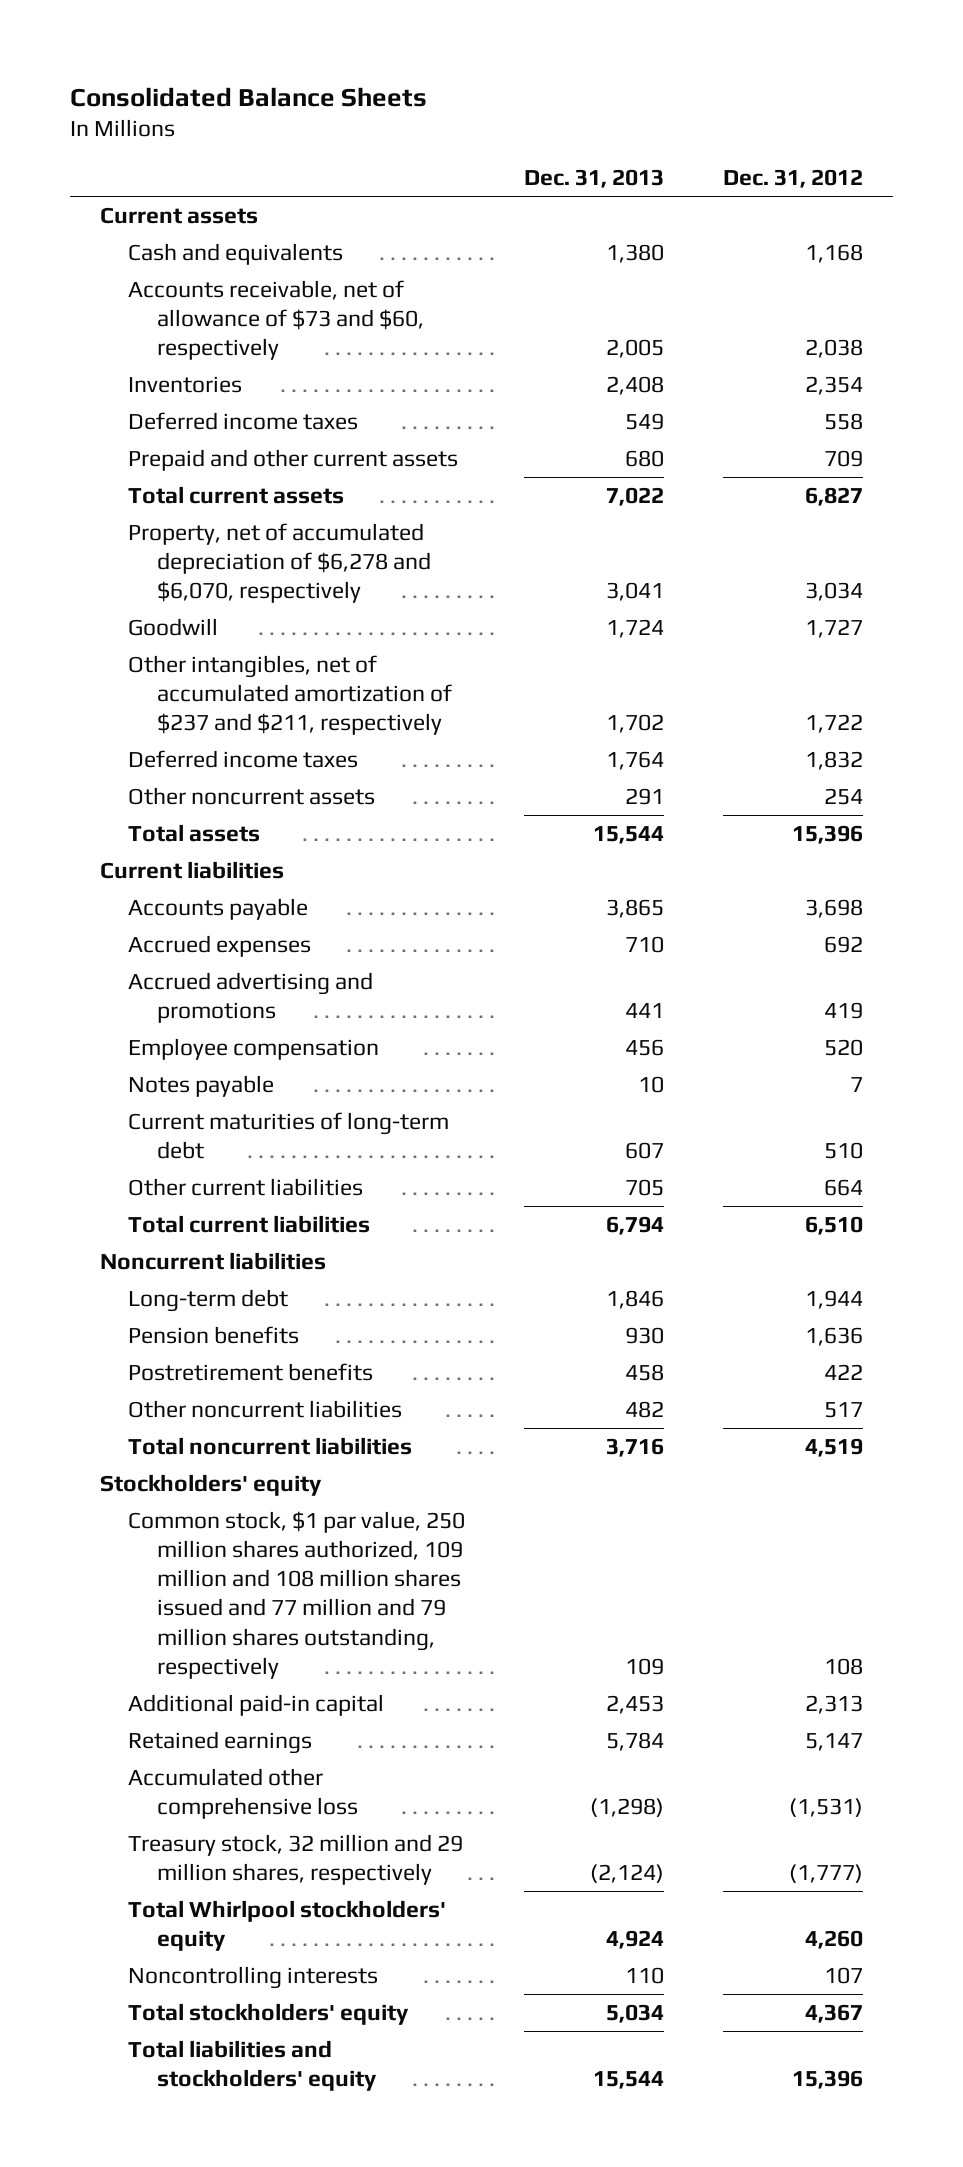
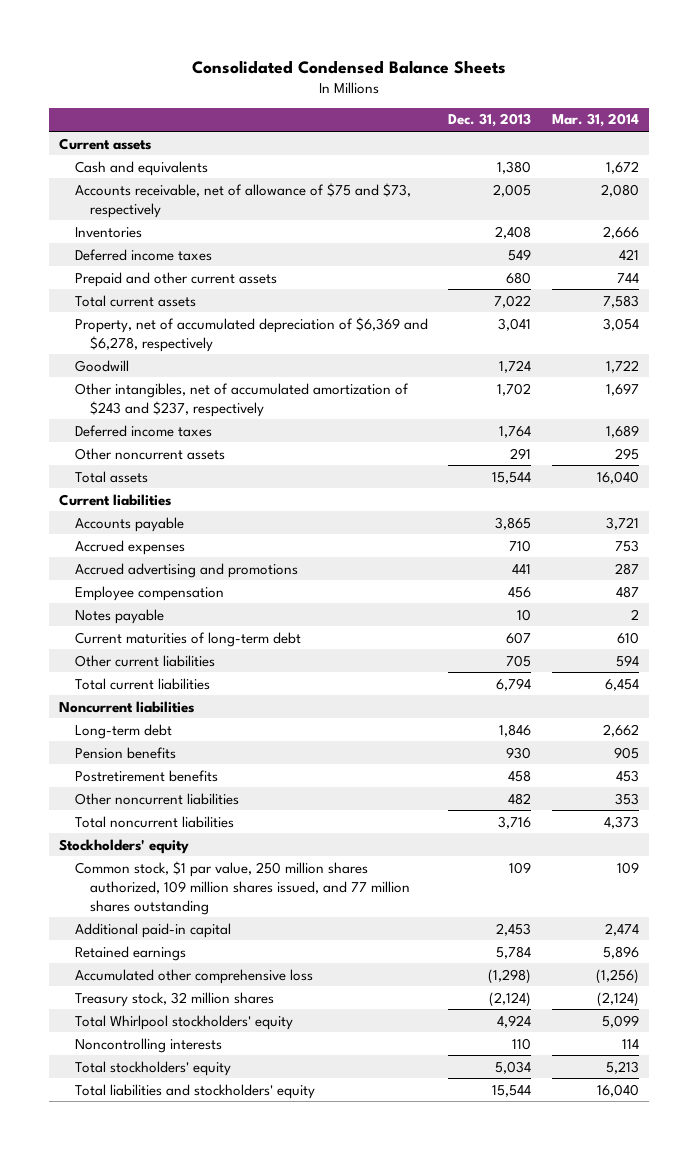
- Consolidated Balance Sheets
+ Consolidated Condensed Balance Sheets
- | Dec. 31, 2013 | Dec. 31, 2012
+ | Dec. 31, 2013 | Mar. 31, 2014
- Accounts receivable, net of allowance of $73 and $60, respectively | 2,005 | 2,038
+ Accounts receivable, net of allowance of $75 and $73, respectively | 2,005 | 2,080
- Property, net of accumulated depreciation of $6,278 and $6,070, respectively | 3,041 | 3,034
+ Property, net of accumulated depreciation of $6,369 and $6,278, respectively | 3,041 | 3,054
- Other intangibles, net of accumulated amortization of $237 and $211, respectively | 1,702 | 1,722
+ Other intangibles, net of accumulated amortization of $243 and $237, respectively | 1,702 | 1,697
- Common stock, $1 par value, 250 million shares authorized, 109 million and 108 million shares issued and 77 million and 79 million shares outstanding, respectively | 109 | 108
+ Common stock, $1 par value, 250 million shares authorized, 109 million shares issued, and 77 million shares outstanding | 109 | 109
- Treasury stock, 32 million and 29 million shares, respectively | (2,124) | (1,777)
+ Treasury stock, 32 million shares | (2,124) | (2,124)

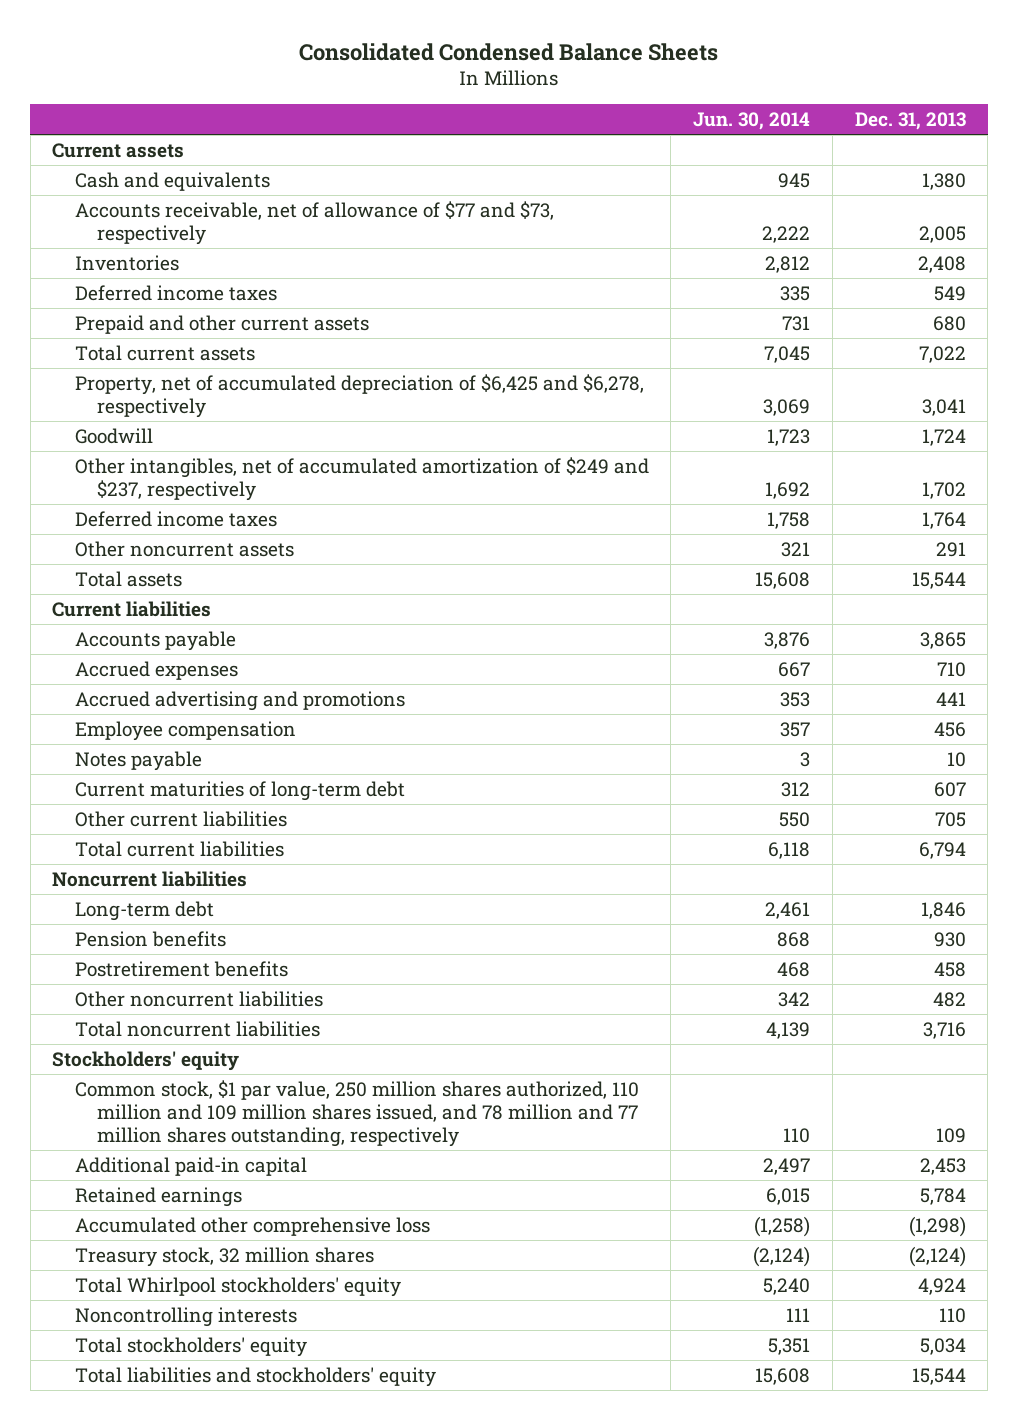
- | Dec. 31, 2013 | Mar. 31, 2014
+ | Jun. 30, 2014 | Dec. 31, 2013
- Accounts receivable, net of allowance of $75 and $73, respectively | 2,005 | 2,080
+ Accounts receivable, net of allowance of $77 and $73, respectively | 2,222 | 2,005
- Property, net of accumulated depreciation of $6,369 and $6,278, respectively | 3,041 | 3,054
+ Property, net of accumulated depreciation of $6,425 and $6,278, respectively | 3,069 | 3,041
- Other intangibles, net of accumulated amortization of $243 and $237, respectively | 1,702 | 1,697
+ Other intangibles, net of accumulated amortization of $249 and $237, respectively | 1,692 | 1,702
- Common stock, $1 par value, 250 million shares authorized, 109 million shares issued, and 77 million shares outstanding | 109 | 109
+ Common stock, $1 par value, 250 million shares authorized, 110 million and 109 million shares issued, and 78 million and 77 million shares outstanding, respectively | 110 | 109

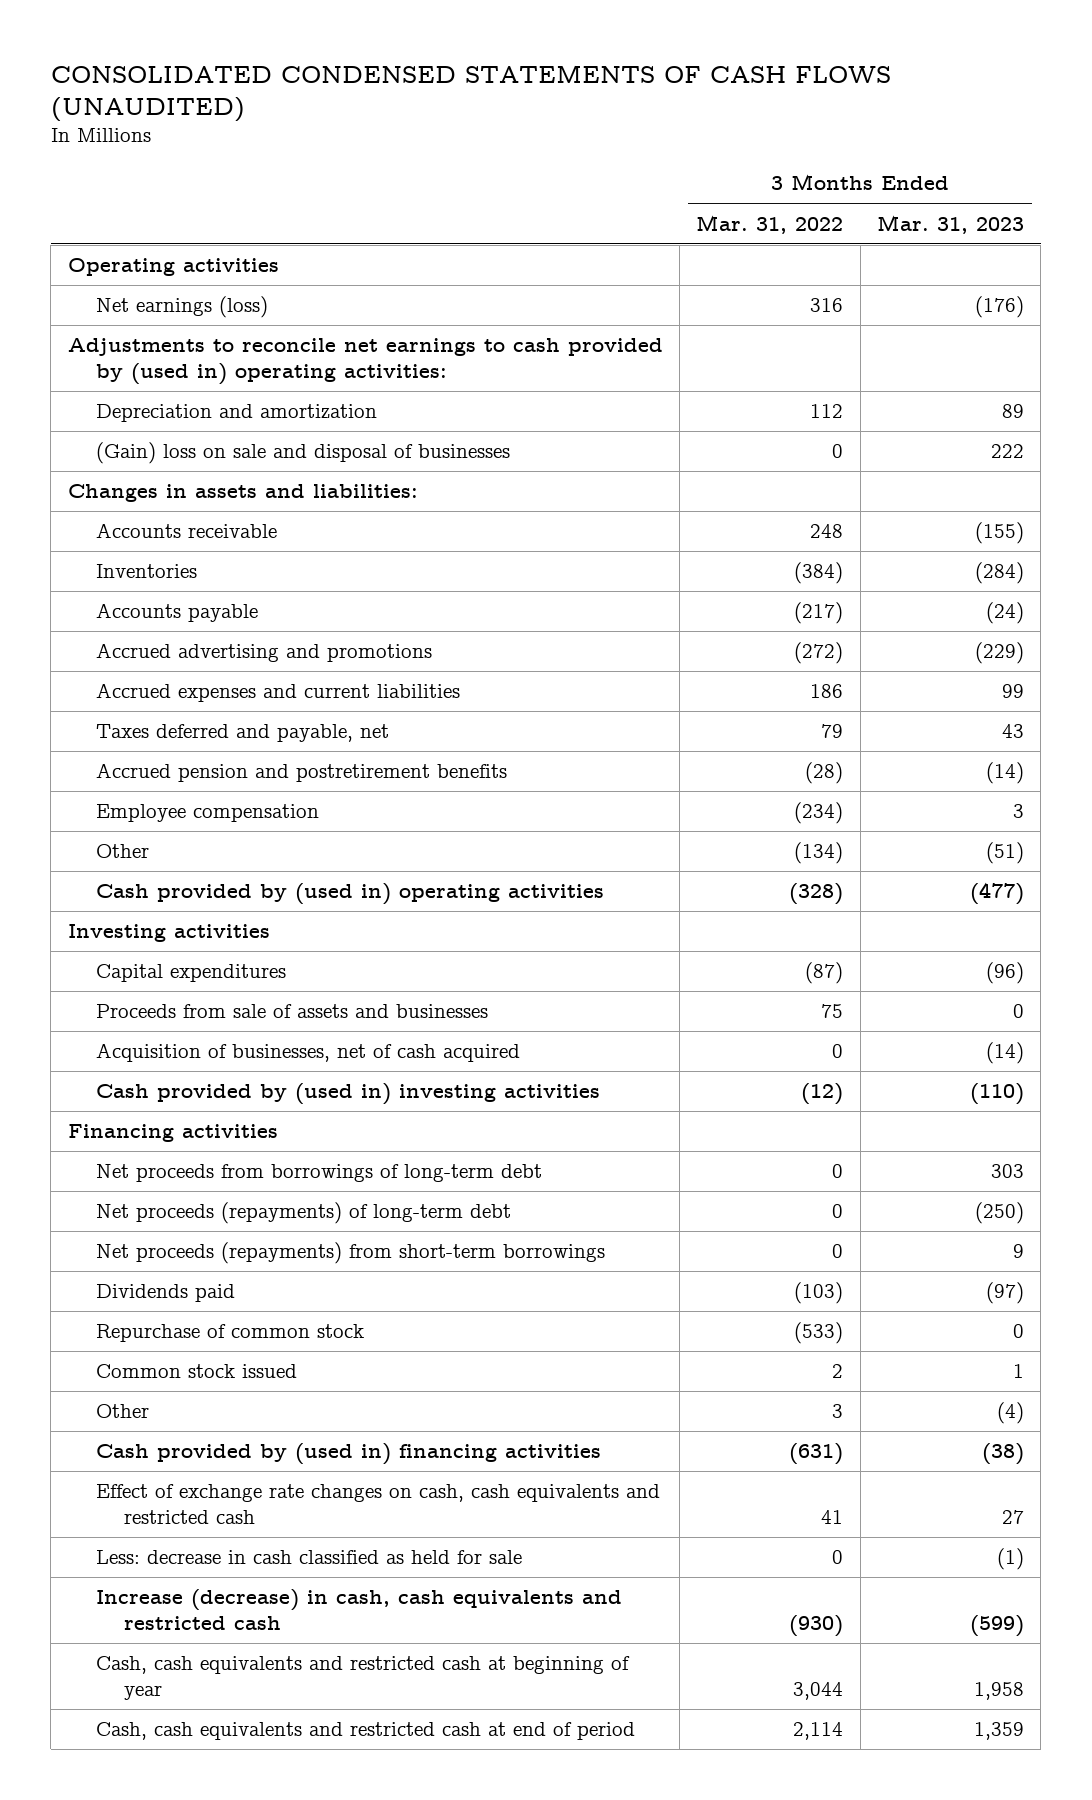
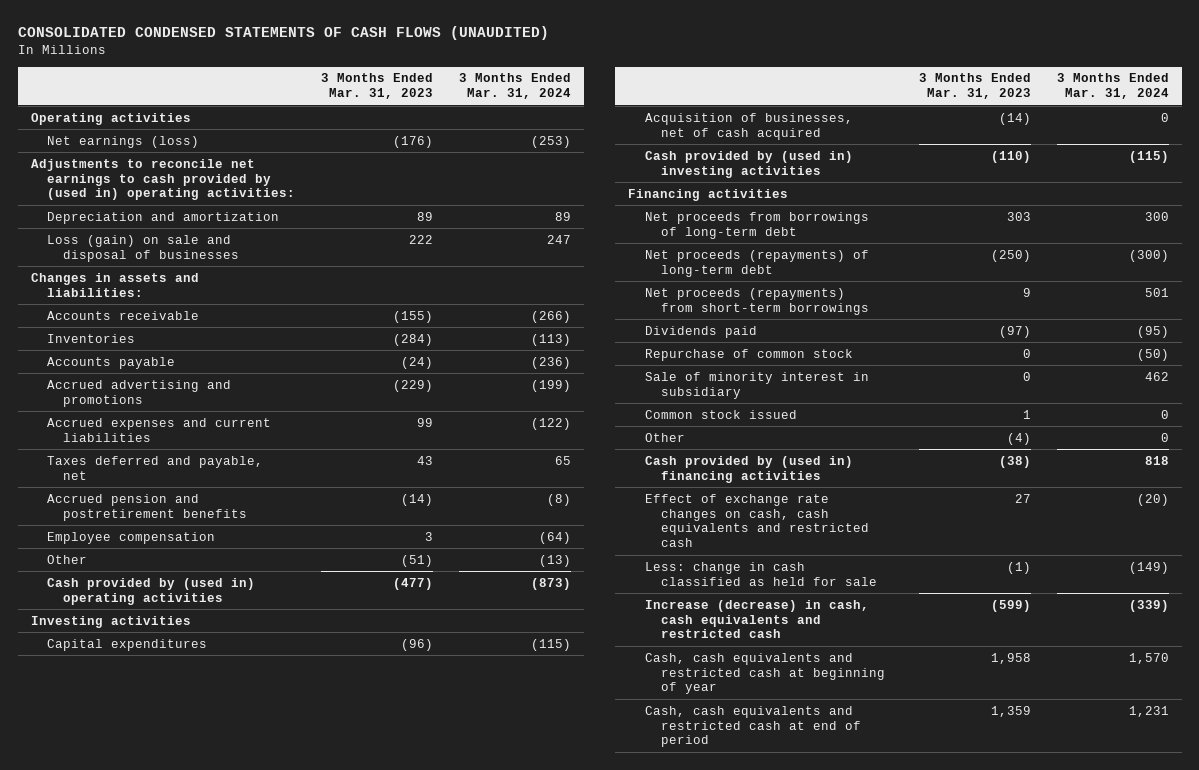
- | 3 Months Ended Mar. 31, 2022 | 3 Months Ended Mar. 31, 2023
+ | 3 Months Ended Mar. 31, 2023 | 3 Months Ended Mar. 31, 2024
- (Gain) loss on sale and disposal of businesses | 0 | 222
+ Loss (gain) on sale and disposal of businesses | 222 | 247
- Proceeds from sale of assets and businesses | 75 | 0
+ Sale of minority interest in subsidiary | 0 | 462
- Less: decrease in cash classified as held for sale | 0 | (1)
+ Less: change in cash classified as held for sale | (1) | (149)

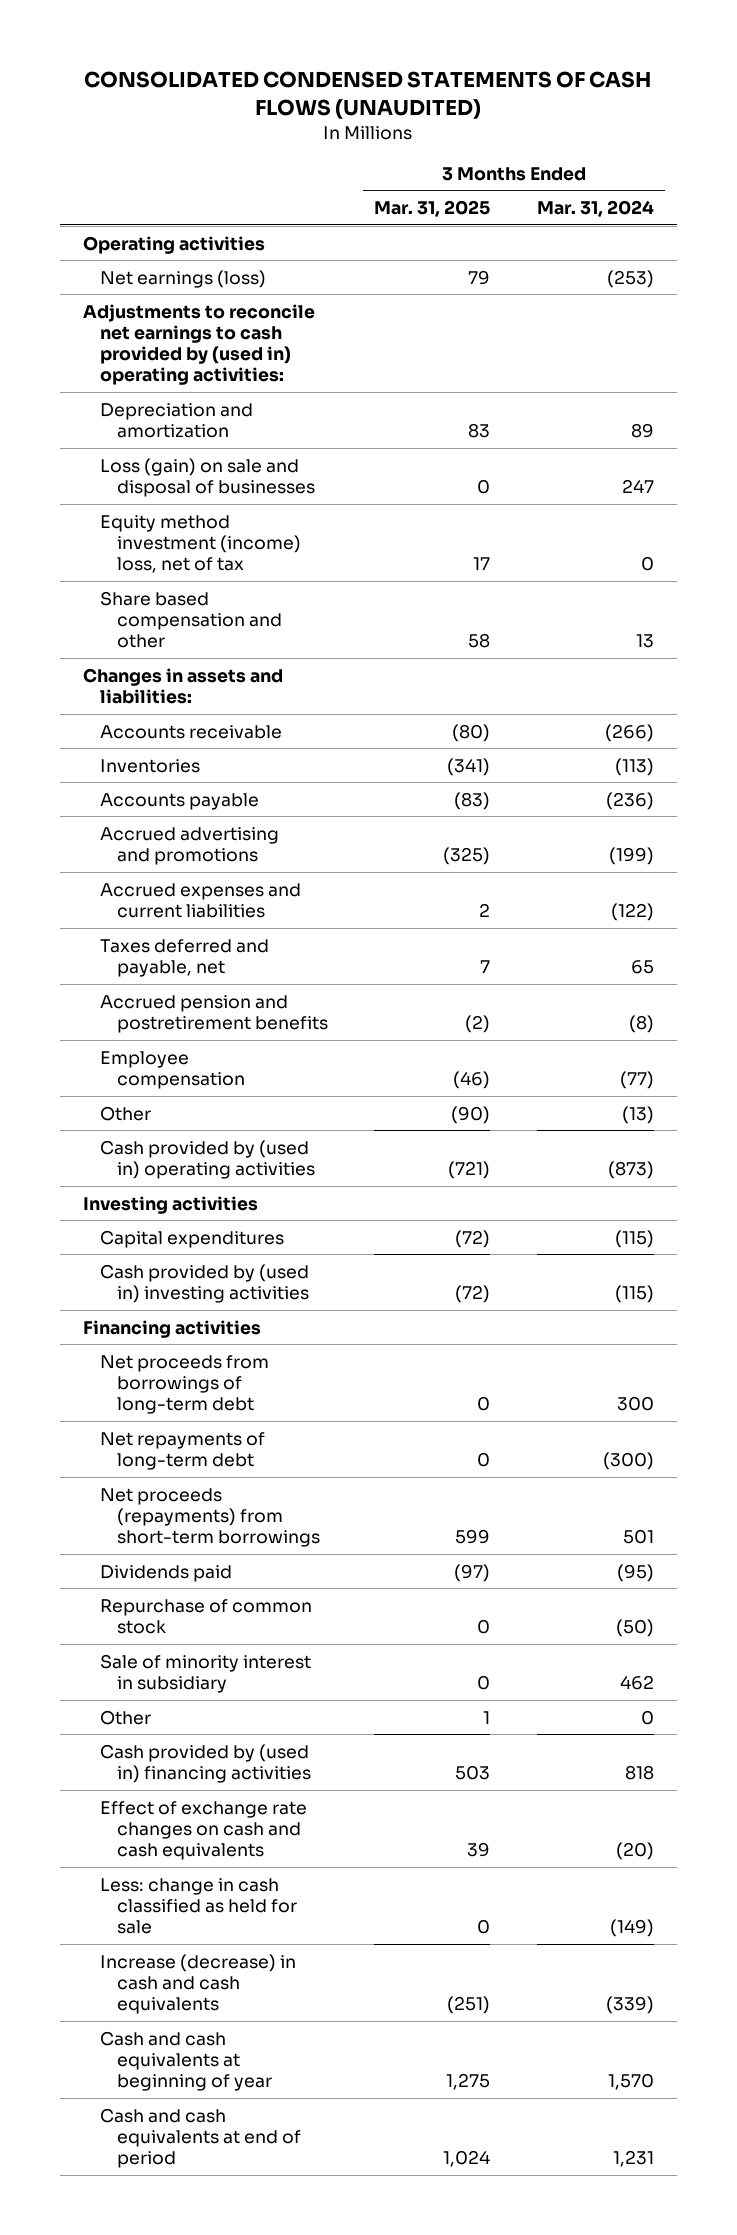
- | 3 Months Ended Mar. 31, 2023 | 3 Months Ended Mar. 31, 2024
+ | 3 Months Ended Mar. 31, 2025 | 3 Months Ended Mar. 31, 2024
+ Equity method investment (income) loss, net of tax | 17 | 0
+ Share based compensation and other | 58 | 13
- Employee compensation | 3 | (64)
+ Employee compensation | (46) | (77)
- Acquisition of businesses, net of cash acquired | (14) | 0
- Net proceeds (repayments) of long-term debt | (250) | (300)
+ Net repayments of long-term debt | 0 | (300)
- Common stock issued | 1 | 0
- Effect of exchange rate changes on cash, cash equivalents and restricted cash | 27 | (20)
+ Effect of exchange rate changes on cash and cash equivalents | 39 | (20)
- Increase (decrease) in cash, cash equivalents and restricted cash | (599) | (339)
- Cash, cash equivalents and restricted cash at beginning of year | 1,958 | 1,570
- Cash, cash equivalents and restricted cash at end of period | 1,359 | 1,231
+ Increase (decrease) in cash and cash equivalents | (251) | (339)
+ Cash and cash equivalents at beginning of year | 1,275 | 1,570
+ Cash and cash equivalents at end of period | 1,024 | 1,231

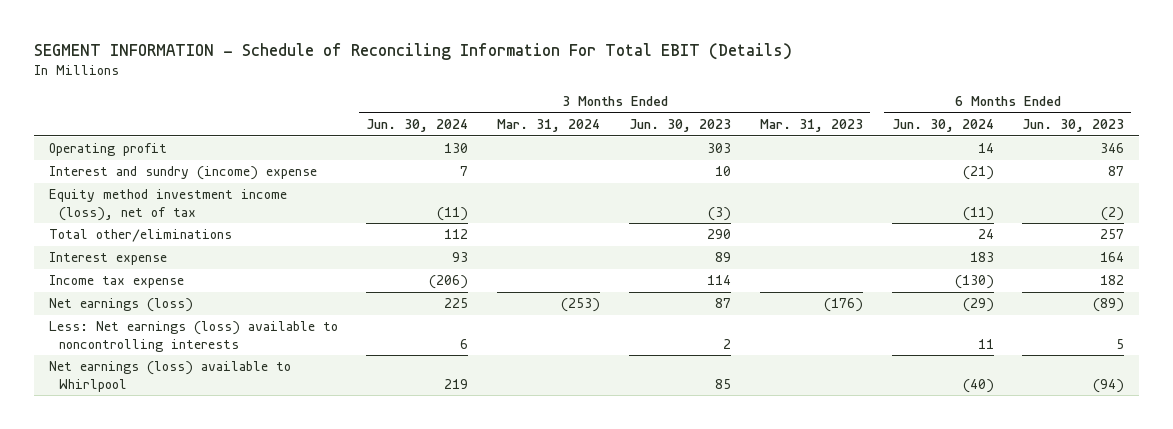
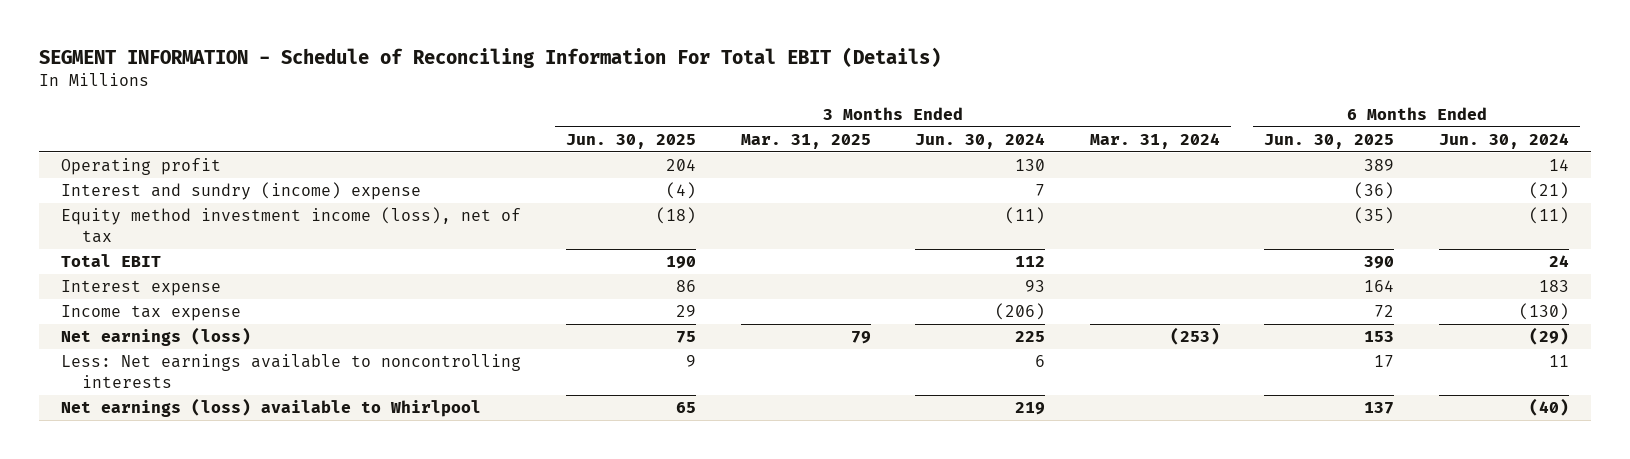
- | 3 Months Ended Jun. 30, 2024 | 3 Months Ended Mar. 31, 2024 | 3 Months Ended Jun. 30, 2023 | 3 Months Ended Mar. 31, 2023 | 6 Months Ended Jun. 30, 2024 | 6 Months Ended Jun. 30, 2023
+ | 3 Months Ended Jun. 30, 2025 | 3 Months Ended Mar. 31, 2025 | 3 Months Ended Jun. 30, 2024 | 3 Months Ended Mar. 31, 2024 | 6 Months Ended Jun. 30, 2025 | 6 Months Ended Jun. 30, 2024
- Total other/eliminations | 112 | | 290 | | 24 | 257
+ Total EBIT | 190 | | 112 | | 390 | 24
- Less: Net earnings (loss) available to noncontrolling interests | 6 | | 2 | | 11 | 5
+ Less: Net earnings available to noncontrolling interests | 9 | | 6 | | 17 | 11

